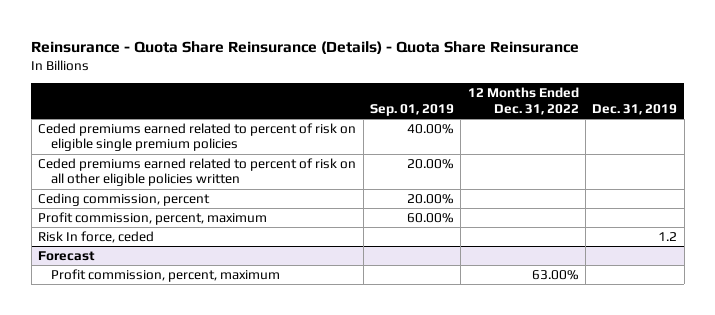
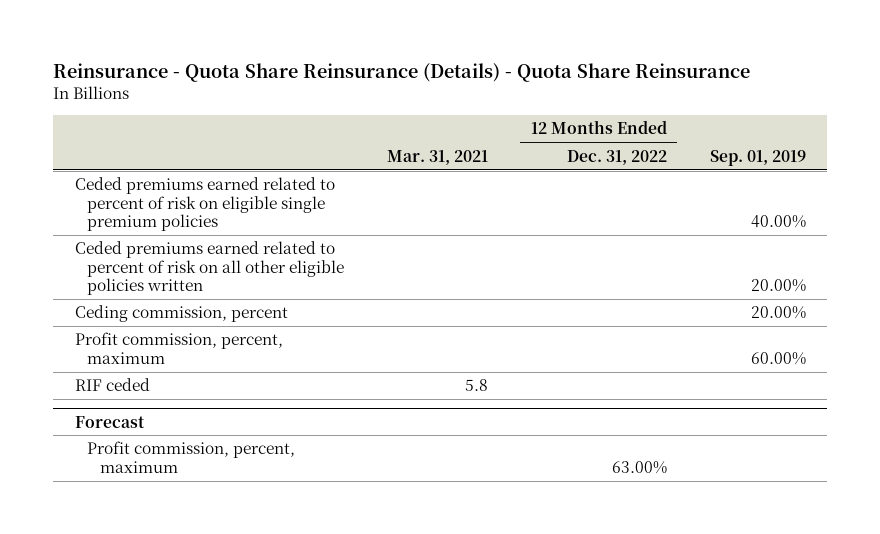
- | Sep. 01, 2019 | 12 Months Ended Dec. 31, 2022 | Dec. 31, 2019
+ | Mar. 31, 2021 | 12 Months Ended Dec. 31, 2022 | Sep. 01, 2019
- Risk In force, ceded | | | 1.2
+ RIF ceded | 5.8 | |

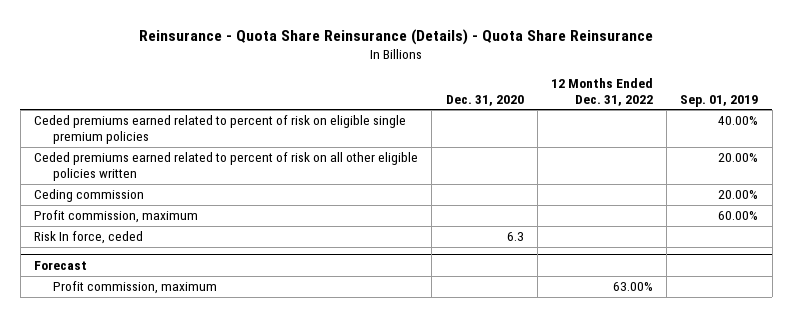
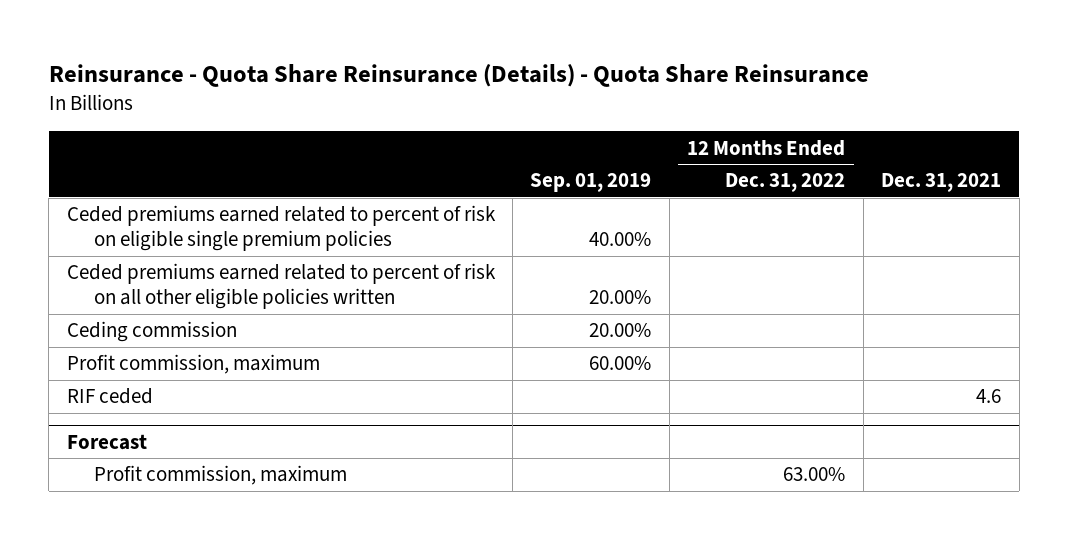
- | Dec. 31, 2020 | 12 Months Ended Dec. 31, 2022 | Sep. 01, 2019
+ | Sep. 01, 2019 | 12 Months Ended Dec. 31, 2022 | Dec. 31, 2021
- Risk In force, ceded | 6.3 | |
+ RIF ceded | | | 4.6

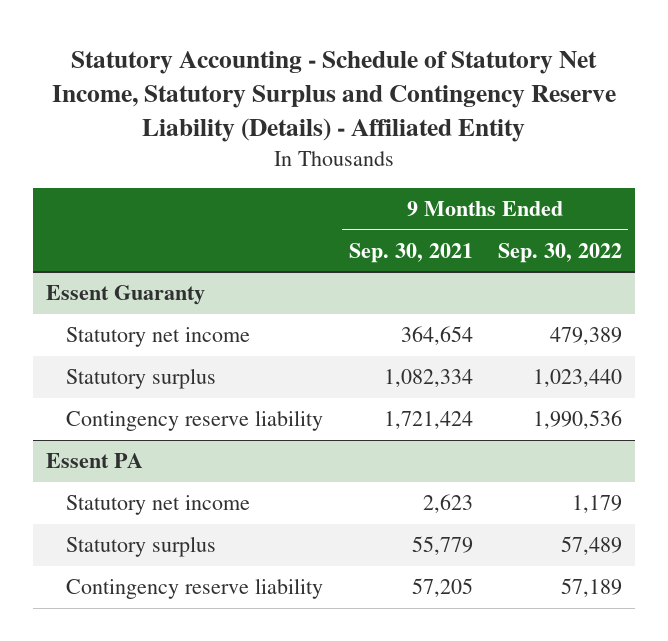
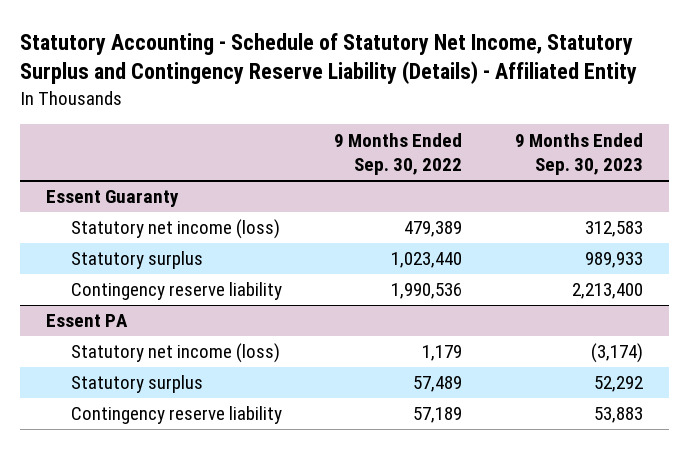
- | 9 Months Ended Sep. 30, 2021 | 9 Months Ended Sep. 30, 2022
+ | 9 Months Ended Sep. 30, 2022 | 9 Months Ended Sep. 30, 2023
@ Essent Guaranty
- Statutory net income | 364,654 | 479,389
+ Statutory net income (loss) | 479,389 | 312,583
@ Essent PA
- Statutory net income | 2,623 | 1,179
+ Statutory net income (loss) | 1,179 | (3,174)

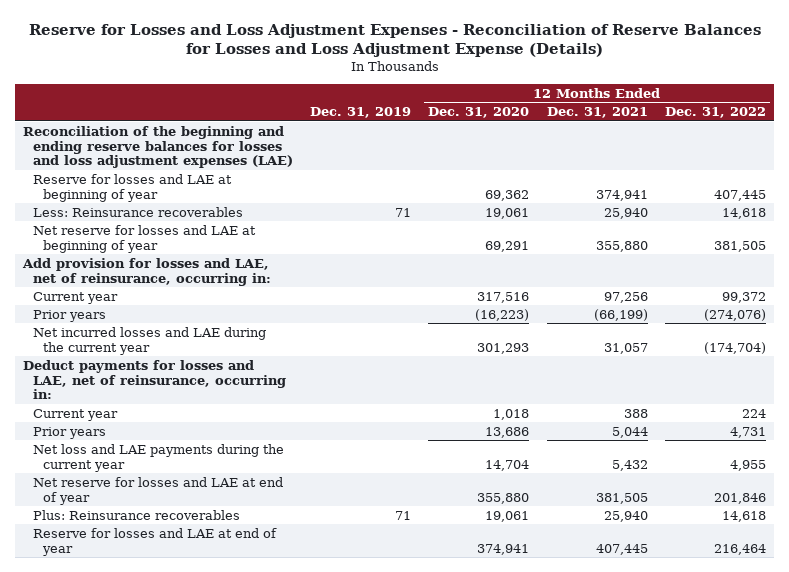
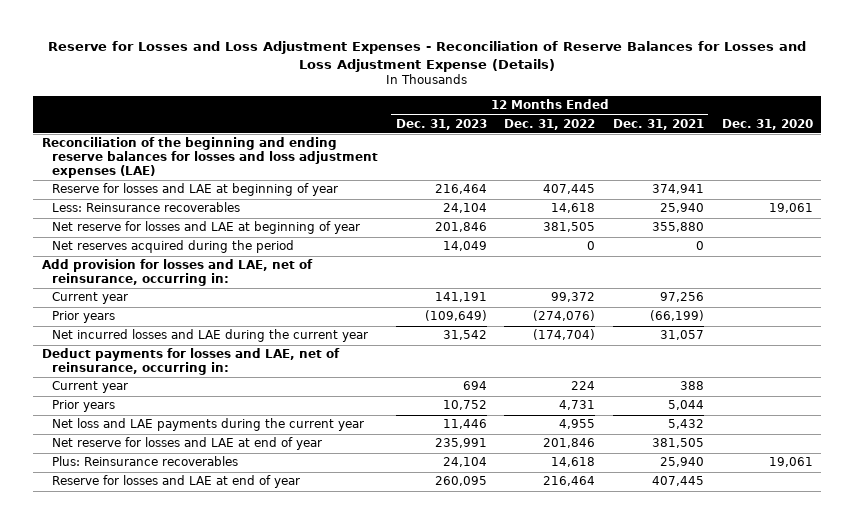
- | Dec. 31, 2019 | 12 Months Ended Dec. 31, 2020 | 12 Months Ended Dec. 31, 2021 | 12 Months Ended Dec. 31, 2022
+ | 12 Months Ended Dec. 31, 2023 | 12 Months Ended Dec. 31, 2022 | 12 Months Ended Dec. 31, 2021 | Dec. 31, 2020
+ Net reserves acquired during the period | 14,049 | 0 | 0 |

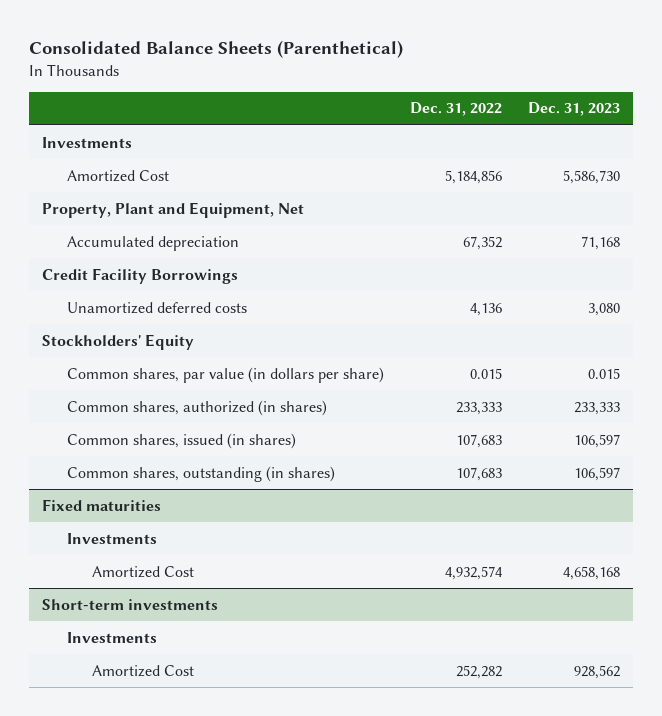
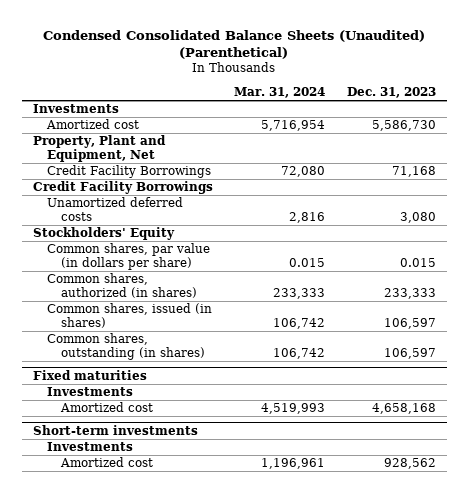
- Consolidated Balance Sheets (Parenthetical)
+ Condensed Consolidated Balance Sheets (Unaudited) (Parenthetical)
- | Dec. 31, 2022 | Dec. 31, 2023
+ | Mar. 31, 2024 | Dec. 31, 2023
- Amortized Cost | 5,184,856 | 5,586,730
+ Amortized cost | 5,716,954 | 5,586,730
- Accumulated depreciation | 67,352 | 71,168
+ Credit Facility Borrowings | 72,080 | 71,168
@ Fixed maturities
- Amortized Cost | 4,932,574 | 4,658,168
+ Amortized cost | 4,519,993 | 4,658,168
@ Short-term investments
- Amortized Cost | 252,282 | 928,562
+ Amortized cost | 1,196,961 | 928,562

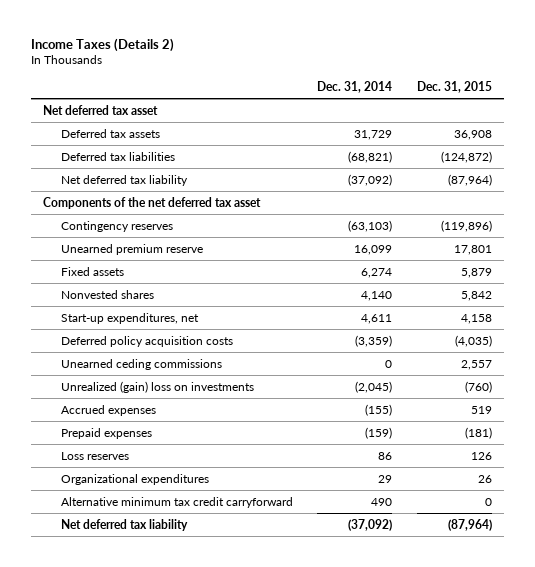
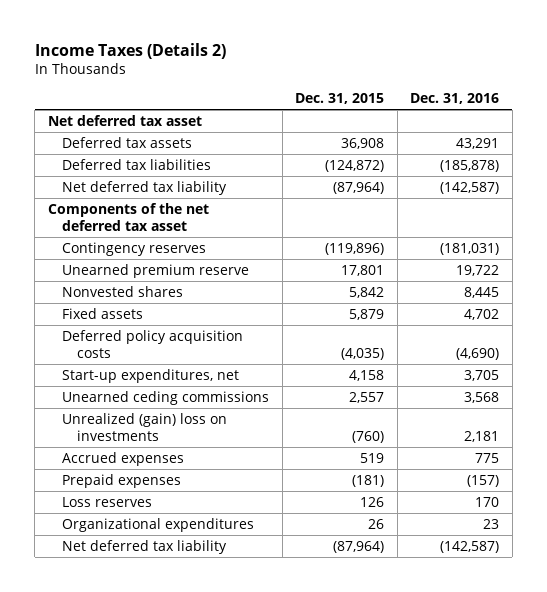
- | Dec. 31, 2014 | Dec. 31, 2015
+ | Dec. 31, 2015 | Dec. 31, 2016
moved down: Fixed assets | 5,879 | 4,702
moved down: Start-up expenditures, net | 4,158 | 3,705
- Alternative minimum tax credit carryforward | 490 | 0

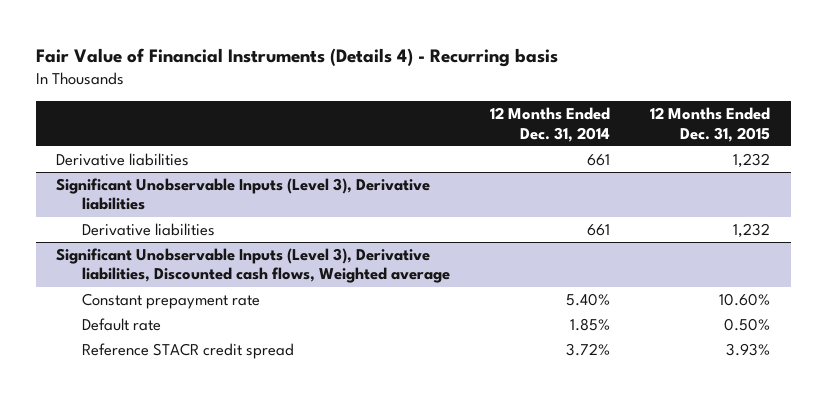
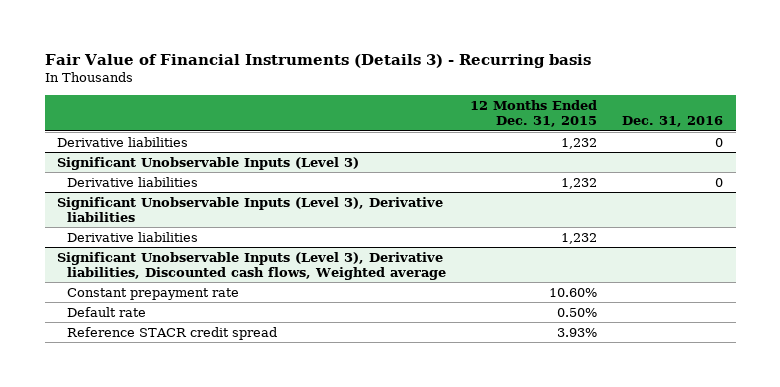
- Fair Value of Financial Instruments (Details 4) - Recurring basis
+ Fair Value of Financial Instruments (Details 3) - Recurring basis
- | 12 Months Ended Dec. 31, 2014 | 12 Months Ended Dec. 31, 2015
+ | 12 Months Ended Dec. 31, 2015 | Dec. 31, 2016
+ Significant Unobservable Inputs (Level 3)
+ Derivative liabilities | 1,232 | 0

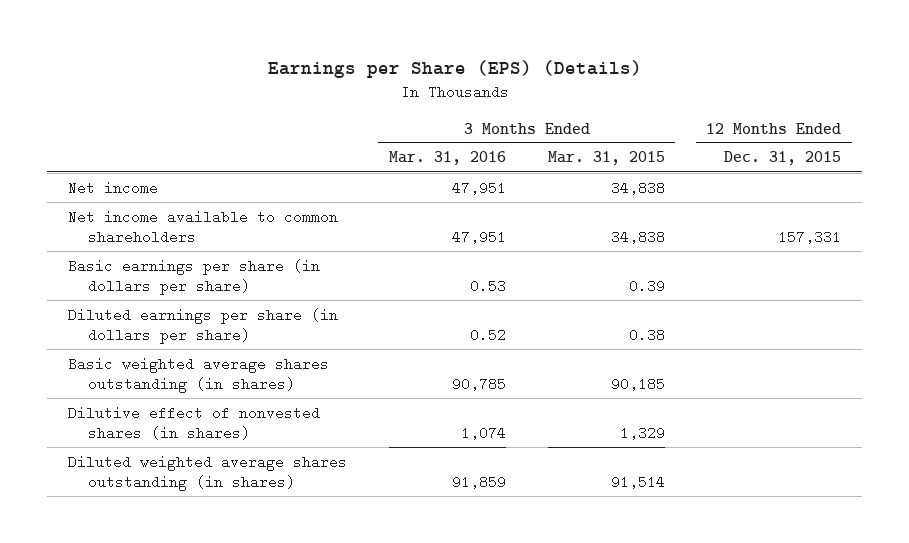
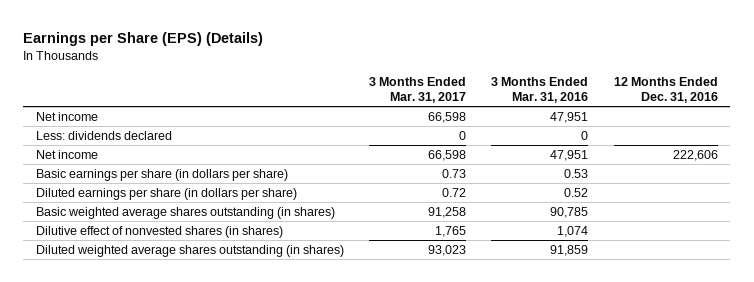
- | 3 Months Ended Mar. 31, 2016 | 3 Months Ended Mar. 31, 2015 | 12 Months Ended Dec. 31, 2015
+ | 3 Months Ended Mar. 31, 2017 | 3 Months Ended Mar. 31, 2016 | 12 Months Ended Dec. 31, 2016
- Net income available to common shareholders | 47,951 | 34,838 | 157,331
+ Less: dividends declared | 0 | 0 |
+ Net income | 66,598 | 47,951 | 222,606

